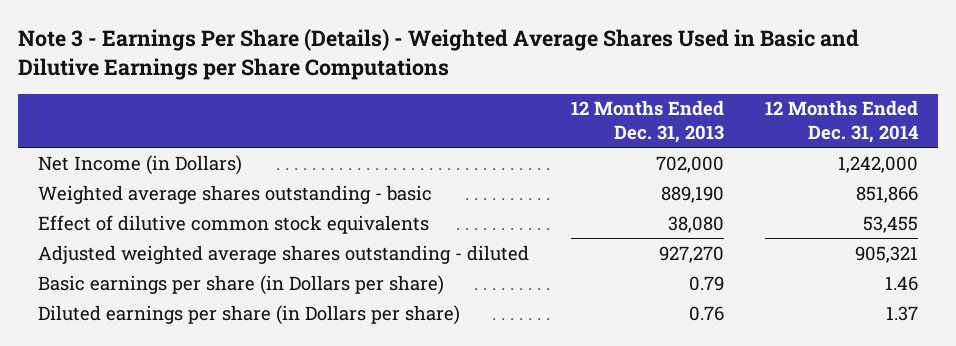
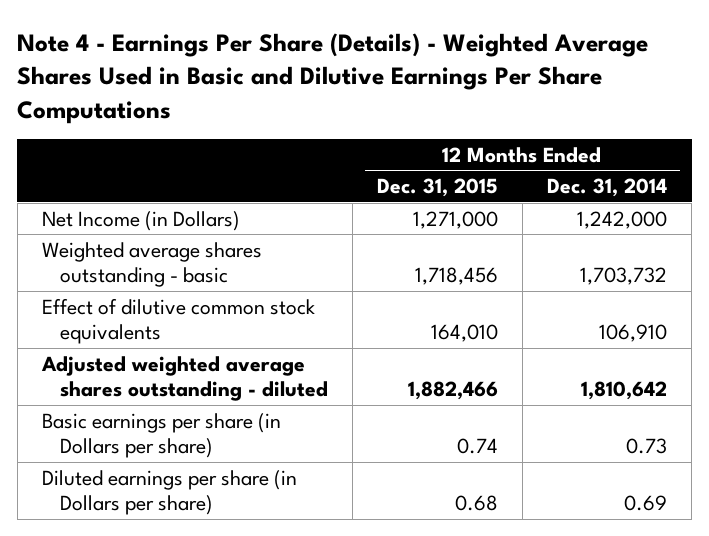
- Note 3 - Earnings Per Share (Details) - Weighted Average Shares Used in Basic and Dilutive Earnings per Share Computations
+ Note 4 - Earnings Per Share (Details) - Weighted Average Shares Used in Basic and Dilutive Earnings Per Share Computations
- | 12 Months Ended Dec. 31, 2013 | 12 Months Ended Dec. 31, 2014
+ | 12 Months Ended Dec. 31, 2015 | 12 Months Ended Dec. 31, 2014
- Weighted average shares outstanding - basic | 889,190 | 851,866
- Effect of dilutive common stock equivalents | 38,080 | 53,455
- Adjusted weighted average shares outstanding - diluted | 927,270 | 905,321
- Basic earnings per share (in Dollars per share) | 0.79 | 1.46
- Diluted earnings per share (in Dollars per share) | 0.76 | 1.37
+ Weighted average shares outstanding - basic | 1,718,456 | 1,703,732
+ Effect of dilutive common stock equivalents | 164,010 | 106,910
+ Adjusted weighted average shares outstanding - diluted | 1,882,466 | 1,810,642
+ Basic earnings per share (in Dollars per share) | 0.74 | 0.73
+ Diluted earnings per share (in Dollars per share) | 0.68 | 0.69

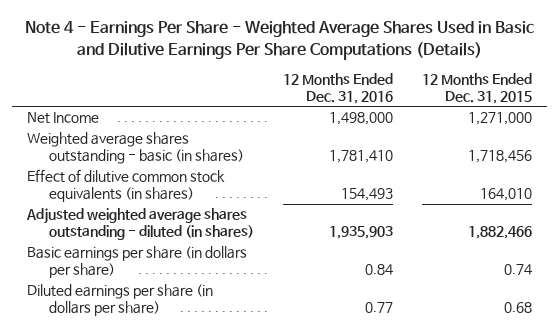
- Note 4 - Earnings Per Share (Details) - Weighted Average Shares Used in Basic and Dilutive Earnings Per Share Computations
+ Note 4 - Earnings Per Share - Weighted Average Shares Used in Basic and Dilutive Earnings Per Share Computations (Details)
- | 12 Months Ended Dec. 31, 2015 | 12 Months Ended Dec. 31, 2014
+ | 12 Months Ended Dec. 31, 2016 | 12 Months Ended Dec. 31, 2015
- Net Income (in Dollars) | 1,271,000 | 1,242,000
- Weighted average shares outstanding - basic | 1,718,456 | 1,703,732
- Effect of dilutive common stock equivalents | 164,010 | 106,910
- Adjusted weighted average shares outstanding - diluted | 1,882,466 | 1,810,642
- Basic earnings per share (in Dollars per share) | 0.74 | 0.73
- Diluted earnings per share (in Dollars per share) | 0.68 | 0.69
+ Net Income | 1,498,000 | 1,271,000
+ Weighted average shares outstanding - basic (in shares) | 1,781,410 | 1,718,456
+ Effect of dilutive common stock equivalents (in shares) | 154,493 | 164,010
+ Adjusted weighted average shares outstanding - diluted (in shares) | 1,935,903 | 1,882,466
+ Basic earnings per share (in dollars per share) | 0.84 | 0.74
+ Diluted earnings per share (in dollars per share) | 0.77 | 0.68

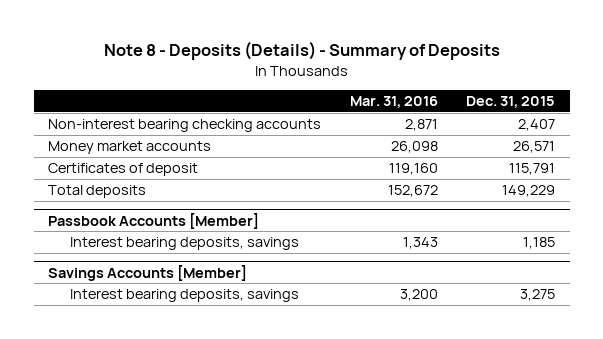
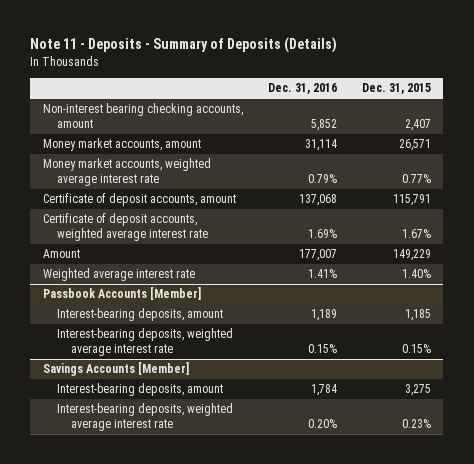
- Note 8 - Deposits (Details) - Summary of Deposits
+ Note 11 - Deposits - Summary of Deposits (Details)
- | Mar. 31, 2016 | Dec. 31, 2015
+ | Dec. 31, 2016 | Dec. 31, 2015
- Non-interest bearing checking accounts | 2,871 | 2,407
- Money market accounts | 26,098 | 26,571
- Certificates of deposit | 119,160 | 115,791
- Total deposits | 152,672 | 149,229
+ Non-interest bearing checking accounts, amount | 5,852 | 2,407
+ Money market accounts, amount | 31,114 | 26,571
+ Money market accounts, weighted average interest rate | 0.79% | 0.77%
+ Certificate of deposit accounts, amount | 137,068 | 115,791
+ Certificate of deposit accounts, weighted average interest rate | 1.69% | 1.67%
+ Amount | 177,007 | 149,229
+ Weighted average interest rate | 1.41% | 1.40%
@ Passbook Accounts [Member]
- Interest bearing deposits, savings | 1,343 | 1,185
+ Interest-bearing deposits, amount | 1,189 | 1,185
+ Interest-bearing deposits, weighted average interest rate | 0.15% | 0.15%
@ Savings Accounts [Member]
- Interest bearing deposits, savings | 3,200 | 3,275
+ Interest-bearing deposits, amount | 1,784 | 3,275
+ Interest-bearing deposits, weighted average interest rate | 0.20% | 0.23%

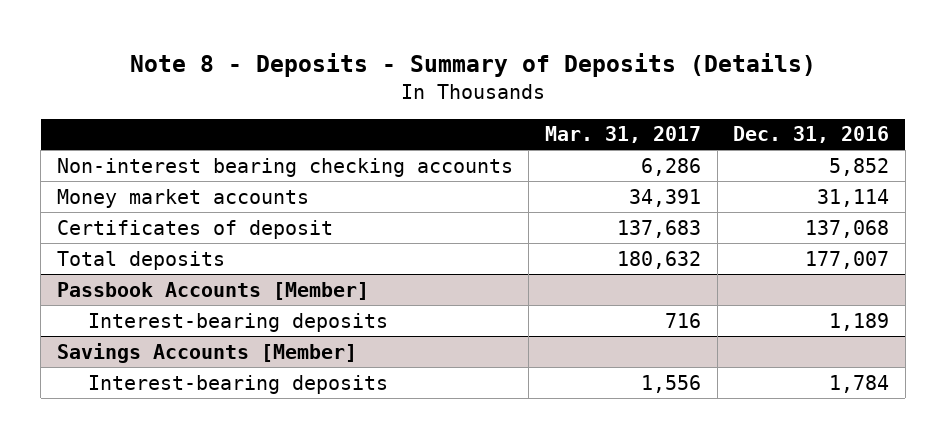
- Note 11 - Deposits - Summary of Deposits (Details)
+ Note 8 - Deposits - Summary of Deposits (Details)
- | Dec. 31, 2016 | Dec. 31, 2015
+ | Mar. 31, 2017 | Dec. 31, 2016
- Non-interest bearing checking accounts, amount | 5,852 | 2,407
- Money market accounts, amount | 31,114 | 26,571
- Money market accounts, weighted average interest rate | 0.79% | 0.77%
- Certificate of deposit accounts, amount | 137,068 | 115,791
- Certificate of deposit accounts, weighted average interest rate | 1.69% | 1.67%
- Amount | 177,007 | 149,229
- Weighted average interest rate | 1.41% | 1.40%
+ Non-interest bearing checking accounts | 6,286 | 5,852
+ Money market accounts | 34,391 | 31,114
+ Certificates of deposit | 137,683 | 137,068
+ Total deposits | 180,632 | 177,007
@ Passbook Accounts [Member]
- Interest-bearing deposits, amount | 1,189 | 1,185
- Interest-bearing deposits, weighted average interest rate | 0.15% | 0.15%
+ Interest-bearing deposits | 716 | 1,189
@ Savings Accounts [Member]
- Interest-bearing deposits, amount | 1,784 | 3,275
- Interest-bearing deposits, weighted average interest rate | 0.20% | 0.23%
+ Interest-bearing deposits | 1,556 | 1,784

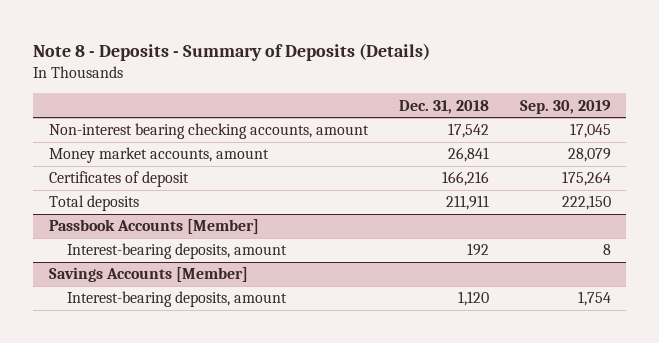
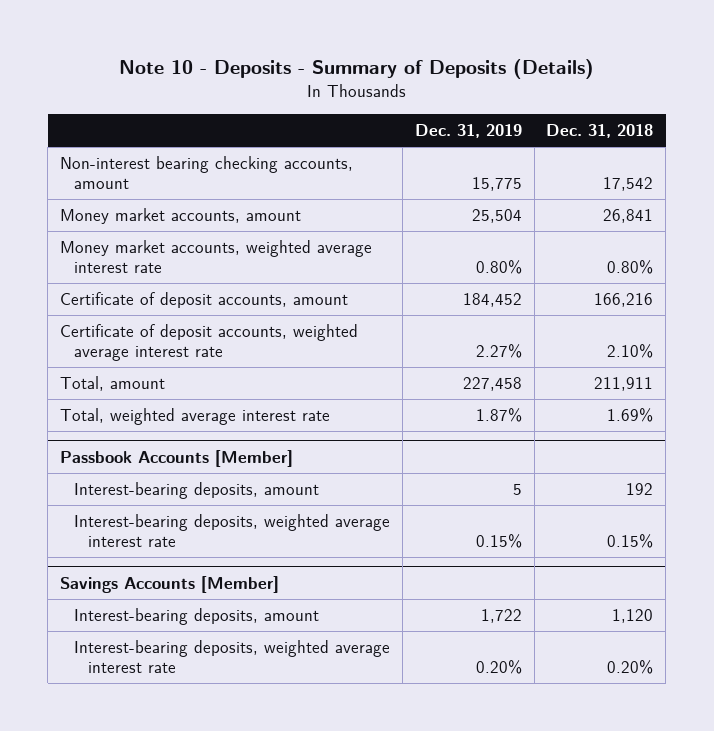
- Note 8 - Deposits - Summary of Deposits (Details)
+ Note 10 - Deposits - Summary of Deposits (Details)
- | Dec. 31, 2018 | Sep. 30, 2019
+ | Dec. 31, 2019 | Dec. 31, 2018
- Certificates of deposit | 166,216 | 175,264
- Total deposits | 211,911 | 222,150
+ Money market accounts, weighted average interest rate | 0.80% | 0.80%
+ Certificate of deposit accounts, amount | 184,452 | 166,216
+ Certificate of deposit accounts, weighted average interest rate | 2.27% | 2.10%
+ Total, amount | 227,458 | 211,911
+ Total, weighted average interest rate | 1.87% | 1.69%
@ Passbook Accounts [Member]
+ Interest-bearing deposits, weighted average interest rate | 0.15% | 0.15%
@ Savings Accounts [Member]
+ Interest-bearing deposits, weighted average interest rate | 0.20% | 0.20%

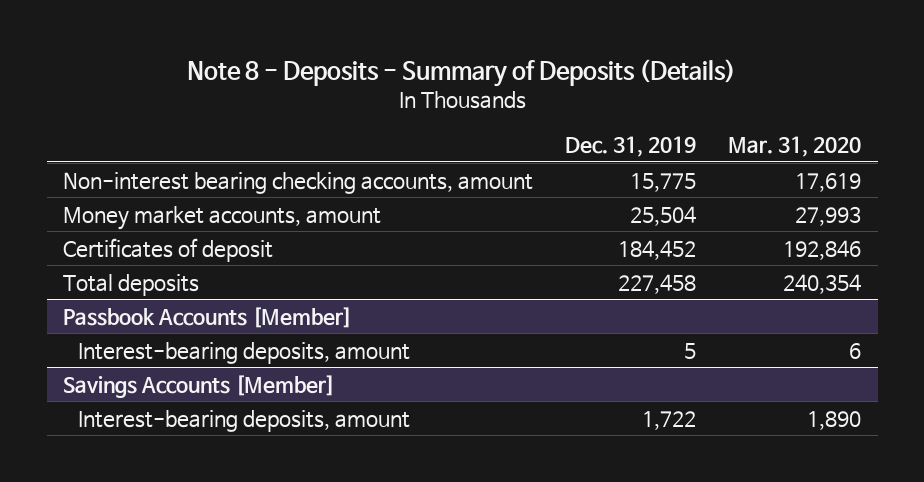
- Note 10 - Deposits - Summary of Deposits (Details)
+ Note 8 - Deposits - Summary of Deposits (Details)
- | Dec. 31, 2019 | Dec. 31, 2018
+ | Dec. 31, 2019 | Mar. 31, 2020
- Money market accounts, weighted average interest rate | 0.80% | 0.80%
- Certificate of deposit accounts, amount | 184,452 | 166,216
- Certificate of deposit accounts, weighted average interest rate | 2.27% | 2.10%
- Total, amount | 227,458 | 211,911
- Total, weighted average interest rate | 1.87% | 1.69%
+ Certificates of deposit | 184,452 | 192,846
+ Total deposits | 227,458 | 240,354
@ Passbook Accounts [Member]
- Interest-bearing deposits, weighted average interest rate | 0.15% | 0.15%
@ Savings Accounts [Member]
- Interest-bearing deposits, weighted average interest rate | 0.20% | 0.20%

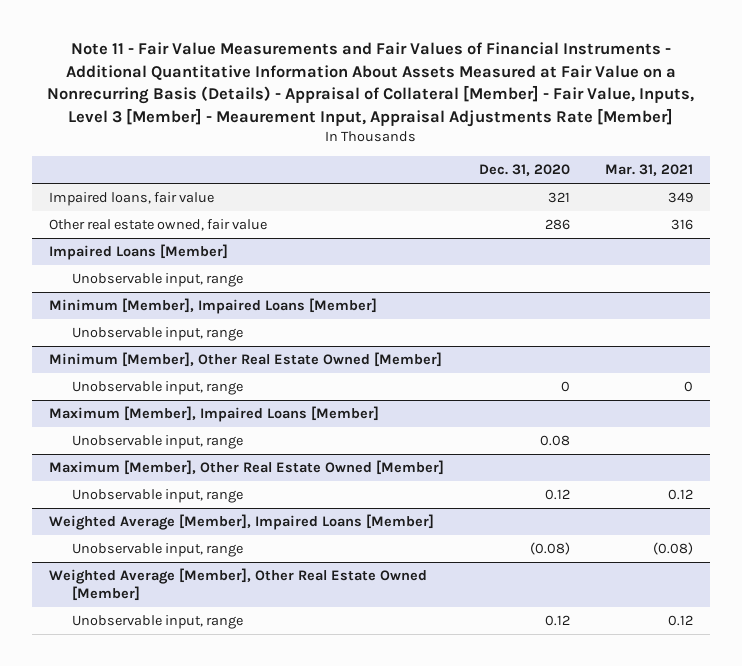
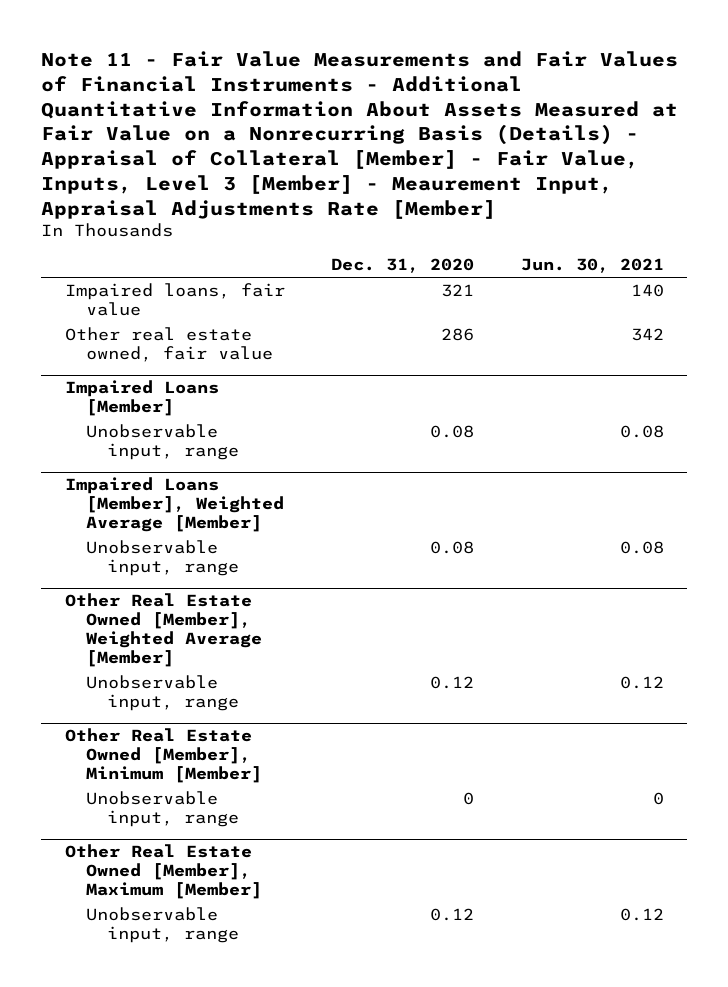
- | Dec. 31, 2020 | Mar. 31, 2021
+ | Dec. 31, 2020 | Jun. 30, 2021
@ Impaired Loans [Member]
- Unobservable input, range
- Minimum [Member], Impaired Loans [Member]
- Unobservable input, range
- Minimum [Member], Other Real Estate Owned [Member]
- Unobservable input, range | 0 | 0
- Maximum [Member], Impaired Loans [Member]
- Maximum [Member], Other Real Estate Owned [Member]
+ Impaired Loans [Member], Weighted Average [Member]
+ Unobservable input, range | 0.08 | 0.08
+ Other Real Estate Owned [Member], Weighted Average [Member]
- Weighted Average [Member], Impaired Loans [Member]
- Unobservable input, range | (0.08) | (0.08)
- Weighted Average [Member], Other Real Estate Owned [Member]
+ Other Real Estate Owned [Member], Minimum [Member]
+ Unobservable input, range | 0 | 0
+ Other Real Estate Owned [Member], Maximum [Member]

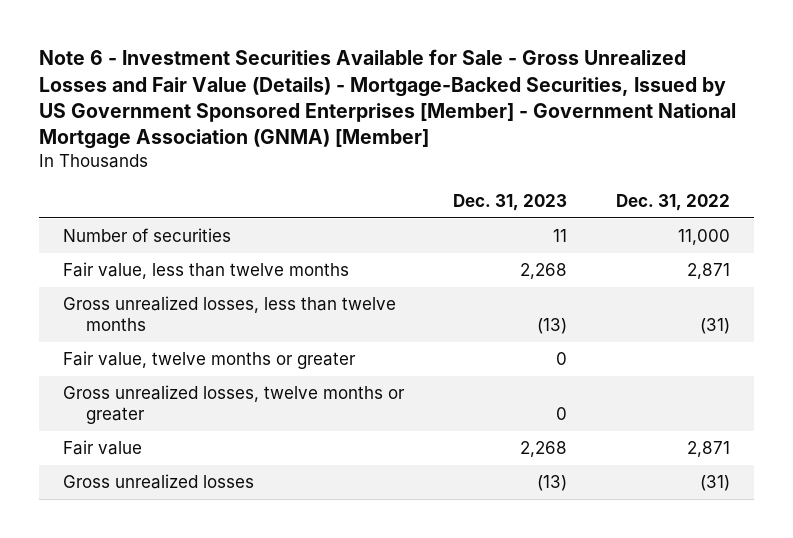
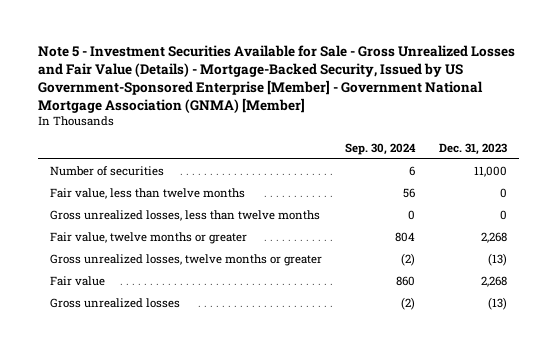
- Note 6 - Investment Securities Available for Sale - Gross Unrealized Losses and Fair Value (Details) - Mortgage-Backed Securities, Issued by US Government Sponsored Enterprises [Member] - Government National Mortgage Association (GNMA) [Member]
+ Note 5 - Investment Securities Available for Sale - Gross Unrealized Losses and Fair Value (Details) - Mortgage-Backed Security, Issued by US Government-Sponsored Enterprise [Member] - Government National Mortgage Association (GNMA) [Member]
- | Dec. 31, 2023 | Dec. 31, 2022
+ | Sep. 30, 2024 | Dec. 31, 2023
- Number of securities | 11 | 11,000
- Fair value, less than twelve months | 2,268 | 2,871
- Gross unrealized losses, less than twelve months | (13) | (31)
- Fair value, twelve months or greater | 0 |
- Gross unrealized losses, twelve months or greater | 0 |
+ Number of securities | 6 | 11,000
+ Fair value, less than twelve months | 56 | 0
+ Gross unrealized losses, less than twelve months | 0 | 0
+ Fair value, twelve months or greater | 804 | 2,268
+ Gross unrealized losses, twelve months or greater | (2) | (13)

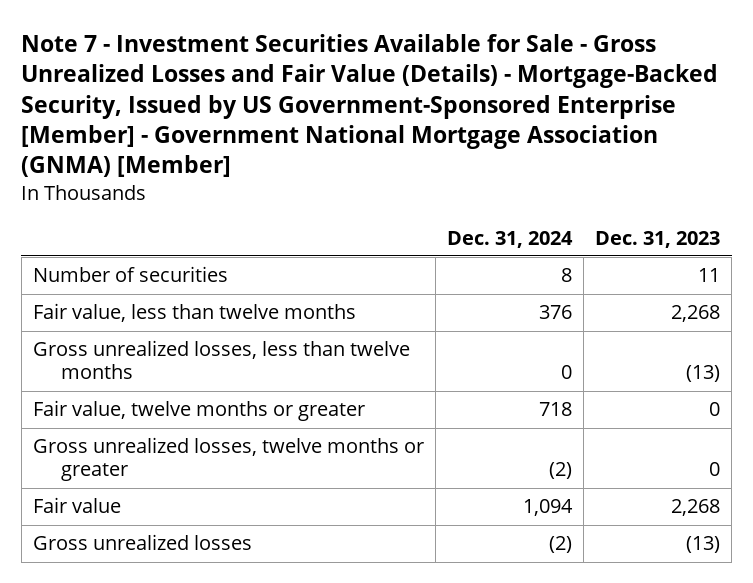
- Note 5 - Investment Securities Available for Sale - Gross Unrealized Losses and Fair Value (Details) - Mortgage-Backed Security, Issued by US Government-Sponsored Enterprise [Member] - Government National Mortgage Association (GNMA) [Member]
+ Note 7 - Investment Securities Available for Sale - Gross Unrealized Losses and Fair Value (Details) - Mortgage-Backed Security, Issued by US Government-Sponsored Enterprise [Member] - Government National Mortgage Association (GNMA) [Member]
- | Sep. 30, 2024 | Dec. 31, 2023
+ | Dec. 31, 2024 | Dec. 31, 2023
- Number of securities | 6 | 11,000
- Fair value, less than twelve months | 56 | 0
- Gross unrealized losses, less than twelve months | 0 | 0
- Fair value, twelve months or greater | 804 | 2,268
- Gross unrealized losses, twelve months or greater | (2) | (13)
+ Number of securities | 8 | 11
+ Fair value, less than twelve months | 376 | 2,268
+ Gross unrealized losses, less than twelve months | 0 | (13)
+ Fair value, twelve months or greater | 718 | 0
+ Gross unrealized losses, twelve months or greater | (2) | 0

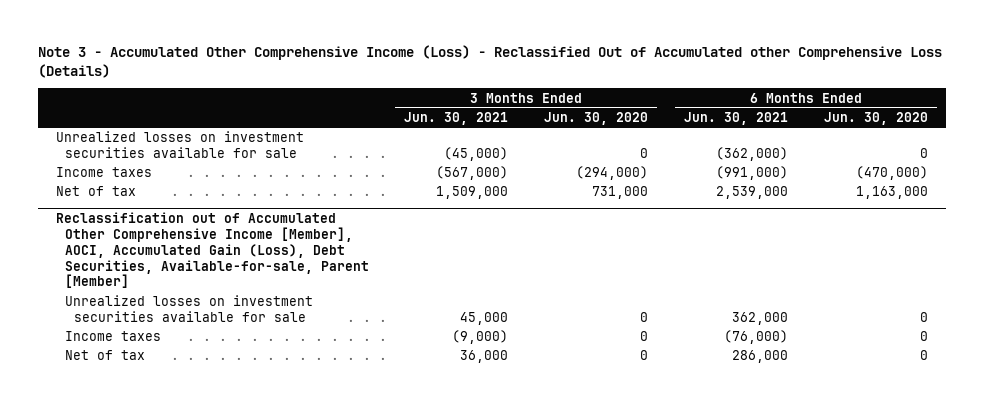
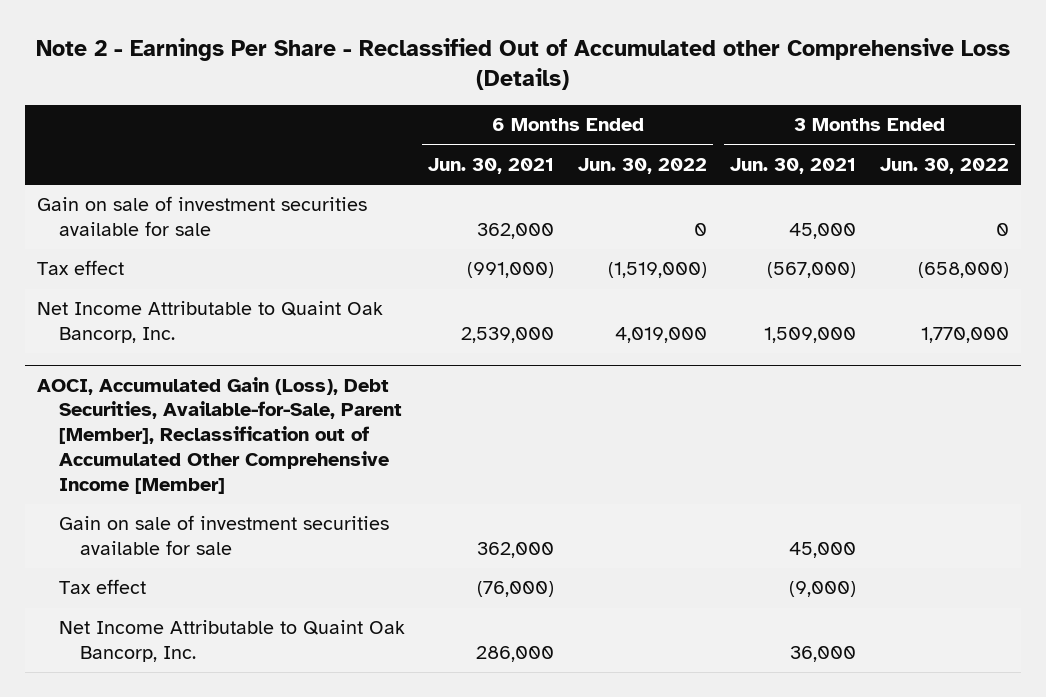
- Note 3 - Accumulated Other Comprehensive Income (Loss) - Reclassified Out of Accumulated other Comprehensive Loss (Details)
+ Note 2 - Earnings Per Share - Reclassified Out of Accumulated other Comprehensive Loss (Details)
- | 3 Months Ended Jun. 30, 2021 | 3 Months Ended Jun. 30, 2020 | 6 Months Ended Jun. 30, 2021 | 6 Months Ended Jun. 30, 2020
+ | 6 Months Ended Jun. 30, 2021 | 6 Months Ended Jun. 30, 2022 | 3 Months Ended Jun. 30, 2021 | 3 Months Ended Jun. 30, 2022
- Unrealized losses on investment securities available for sale | (45,000) | 0 | (362,000) | 0
- Income taxes | (567,000) | (294,000) | (991,000) | (470,000)
- Net of tax | 1,509,000 | 731,000 | 2,539,000 | 1,163,000
- Reclassification out of Accumulated Other Comprehensive Income [Member], AOCI, Accumulated Gain (Loss), Debt Securities, Available-for-sale, Parent [Member]
- Unrealized losses on investment securities available for sale | 45,000 | 0 | 362,000 | 0
- Income taxes | (9,000) | 0 | (76,000) | 0
- Net of tax | 36,000 | 0 | 286,000 | 0
+ Gain on sale of investment securities available for sale | 362,000 | 0 | 45,000 | 0
+ Tax effect | (991,000) | (1,519,000) | (567,000) | (658,000)
+ Net Income Attributable to Quaint Oak Bancorp, Inc. | 2,539,000 | 4,019,000 | 1,509,000 | 1,770,000
+ AOCI, Accumulated Gain (Loss), Debt Securities, Available-for-Sale, Parent [Member], Reclassification out of Accumulated Other Comprehensive Income [Member]
+ Gain on sale of investment securities available for sale | 362,000 | | 45,000 |
+ Tax effect | (76,000) | | (9,000) |
+ Net Income Attributable to Quaint Oak Bancorp, Inc. | 286,000 | | 36,000 |

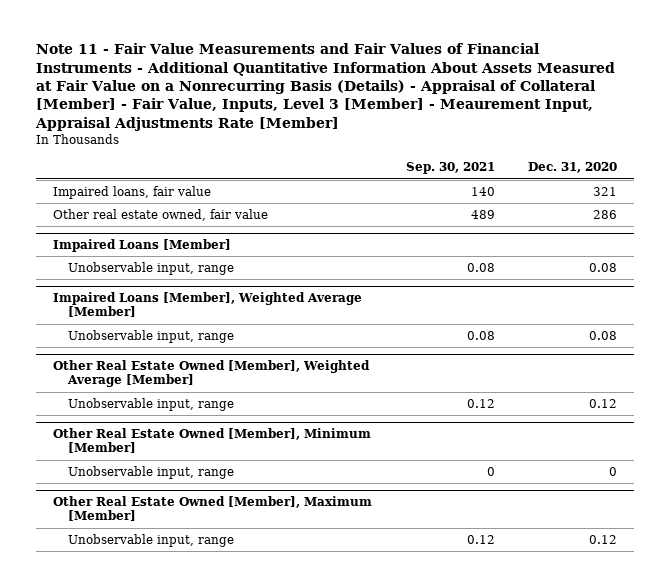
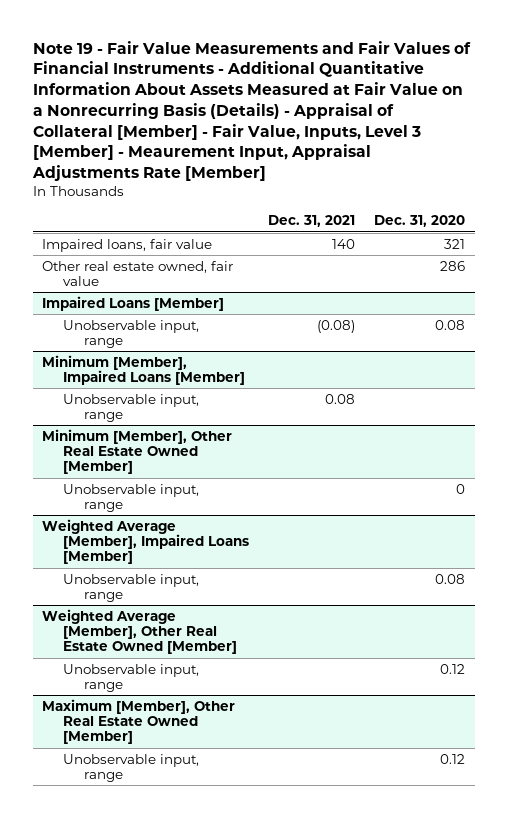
- Note 11 - Fair Value Measurements and Fair Values of Financial Instruments - Additional Quantitative Information About Assets Measured at Fair Value on a Nonrecurring Basis (Details) - Appraisal of Collateral [Member] - Fair Value, Inputs, Level 3 [Member] - Meaurement Input, Appraisal Adjustments Rate [Member]
+ Note 19 - Fair Value Measurements and Fair Values of Financial Instruments - Additional Quantitative Information About Assets Measured at Fair Value on a Nonrecurring Basis (Details) - Appraisal of Collateral [Member] - Fair Value, Inputs, Level 3 [Member] - Meaurement Input, Appraisal Adjustments Rate [Member]
- | Sep. 30, 2021 | Dec. 31, 2020
+ | Dec. 31, 2021 | Dec. 31, 2020
- Impaired Loans [Member], Weighted Average [Member]
+ Minimum [Member], Impaired Loans [Member]
+ Unobservable input, range | 0.08 |
+ Minimum [Member], Other Real Estate Owned [Member]
+ Unobservable input, range | | 0
+ Weighted Average [Member], Impaired Loans [Member]
- Other Real Estate Owned [Member], Weighted Average [Member]
+ Weighted Average [Member], Other Real Estate Owned [Member]
- Other Real Estate Owned [Member], Minimum [Member]
- Unobservable input, range | 0 | 0
- Other Real Estate Owned [Member], Maximum [Member]
+ Maximum [Member], Other Real Estate Owned [Member]

